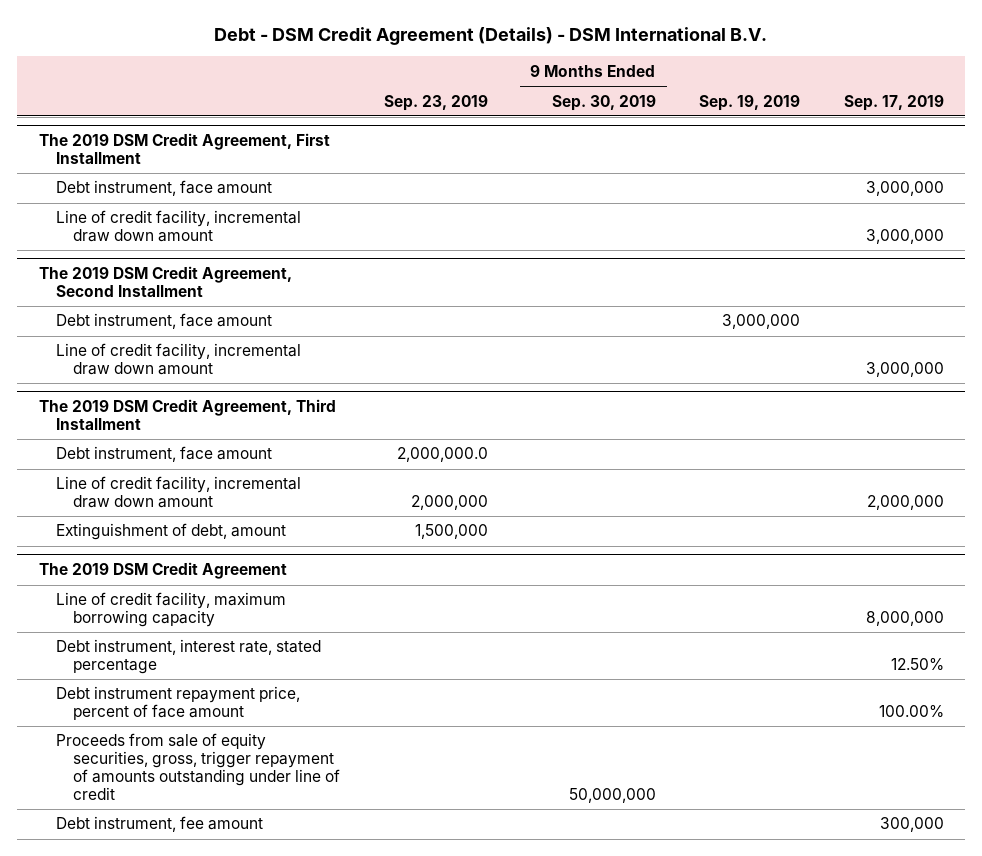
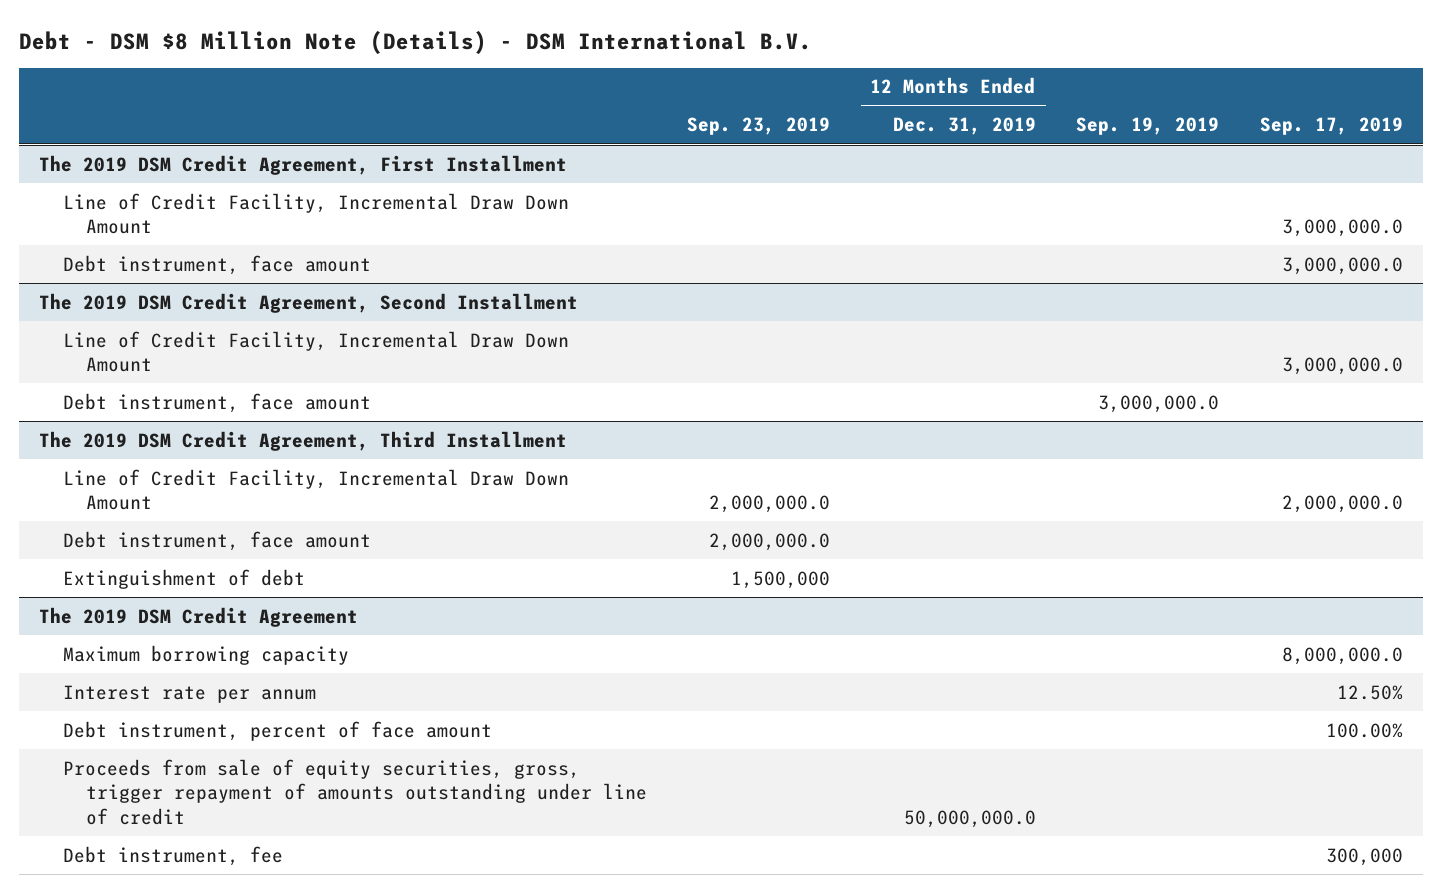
- Debt - DSM Credit Agreement (Details) - DSM International B.V.
+ Debt - DSM $8 Million Note (Details) - DSM International B.V.
- | Sep. 23, 2019 | 9 Months Ended Sep. 30, 2019 | Sep. 19, 2019 | Sep. 17, 2019
+ | Sep. 23, 2019 | 12 Months Ended Dec. 31, 2019 | Sep. 19, 2019 | Sep. 17, 2019
@ The 2019 DSM Credit Agreement, First Installment
- Debt instrument, face amount | | | | 3,000,000
- Line of credit facility, incremental draw down amount | | | | 3,000,000
+ Line of Credit Facility, Incremental Draw Down Amount | | | | 3,000,000.0
+ Debt instrument, face amount | | | | 3,000,000.0
@ The 2019 DSM Credit Agreement, Second Installment
- Debt instrument, face amount | | | 3,000,000 |
- Line of credit facility, incremental draw down amount | | | | 3,000,000
+ Line of Credit Facility, Incremental Draw Down Amount | | | | 3,000,000.0
+ Debt instrument, face amount | | | 3,000,000.0 |
@ The 2019 DSM Credit Agreement, Third Installment
+ Line of Credit Facility, Incremental Draw Down Amount | 2,000,000.0 | | | 2,000,000.0
- Line of credit facility, incremental draw down amount | 2,000,000 | | | 2,000,000
- Extinguishment of debt, amount | 1,500,000 | | |
+ Extinguishment of debt | 1,500,000 | | |
@ The 2019 DSM Credit Agreement
- Line of credit facility, maximum borrowing capacity | | | | 8,000,000
- Debt instrument, interest rate, stated percentage | | | | 12.50%
- Debt instrument repayment price, percent of face amount | | | | 100.00%
+ Maximum borrowing capacity | | | | 8,000,000.0
+ Interest rate per annum | | | | 12.50%
+ Debt instrument, percent of face amount | | | | 100.00%
- Debt instrument, fee amount | | | | 300,000
+ Debt instrument, fee | | | | 300,000

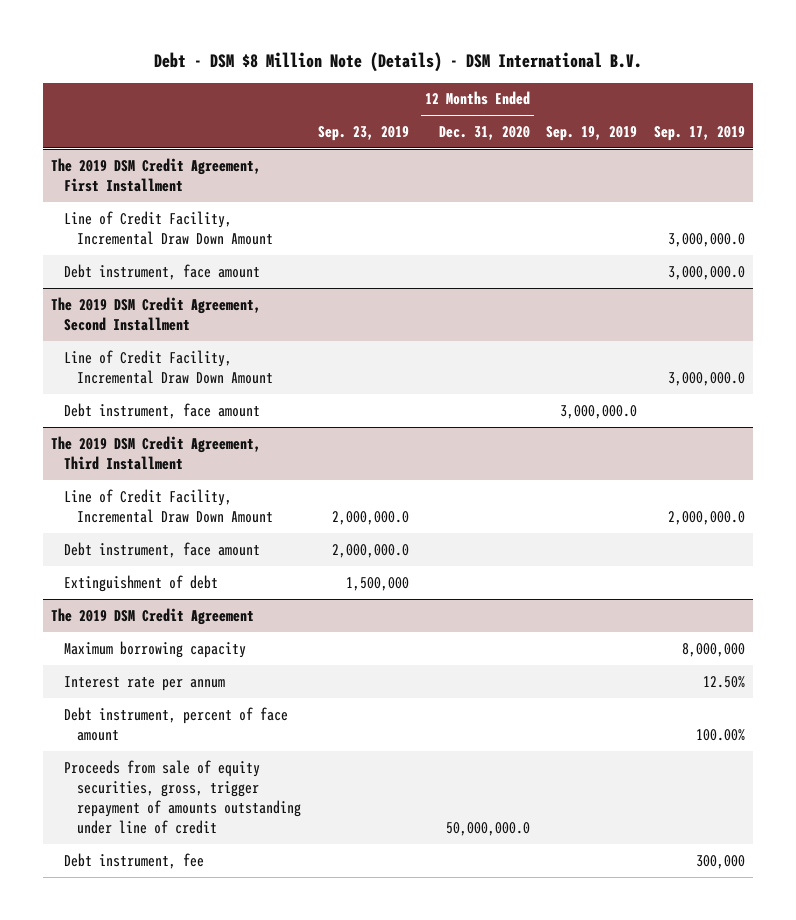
- | Sep. 23, 2019 | 12 Months Ended Dec. 31, 2019 | Sep. 19, 2019 | Sep. 17, 2019
+ | Sep. 23, 2019 | 12 Months Ended Dec. 31, 2020 | Sep. 19, 2019 | Sep. 17, 2019
@ The 2019 DSM Credit Agreement
- Maximum borrowing capacity | | | | 8,000,000.0
+ Maximum borrowing capacity | | | | 8,000,000

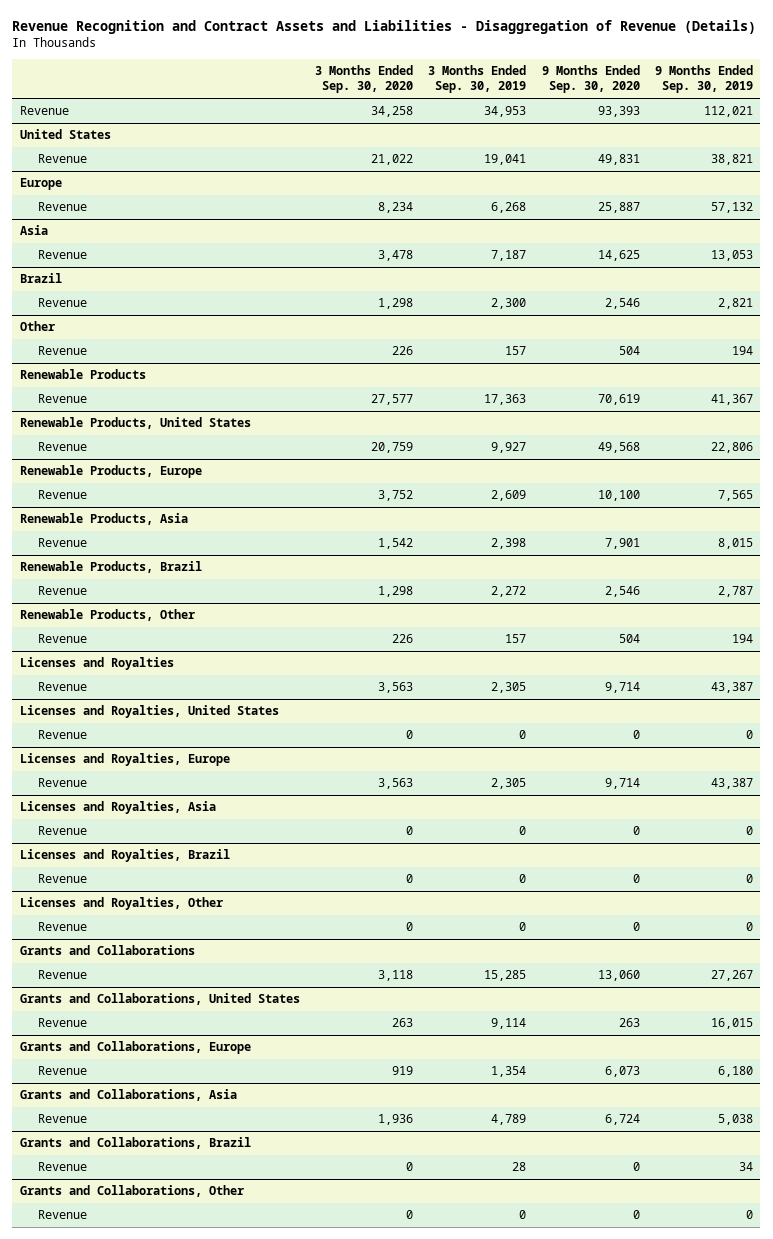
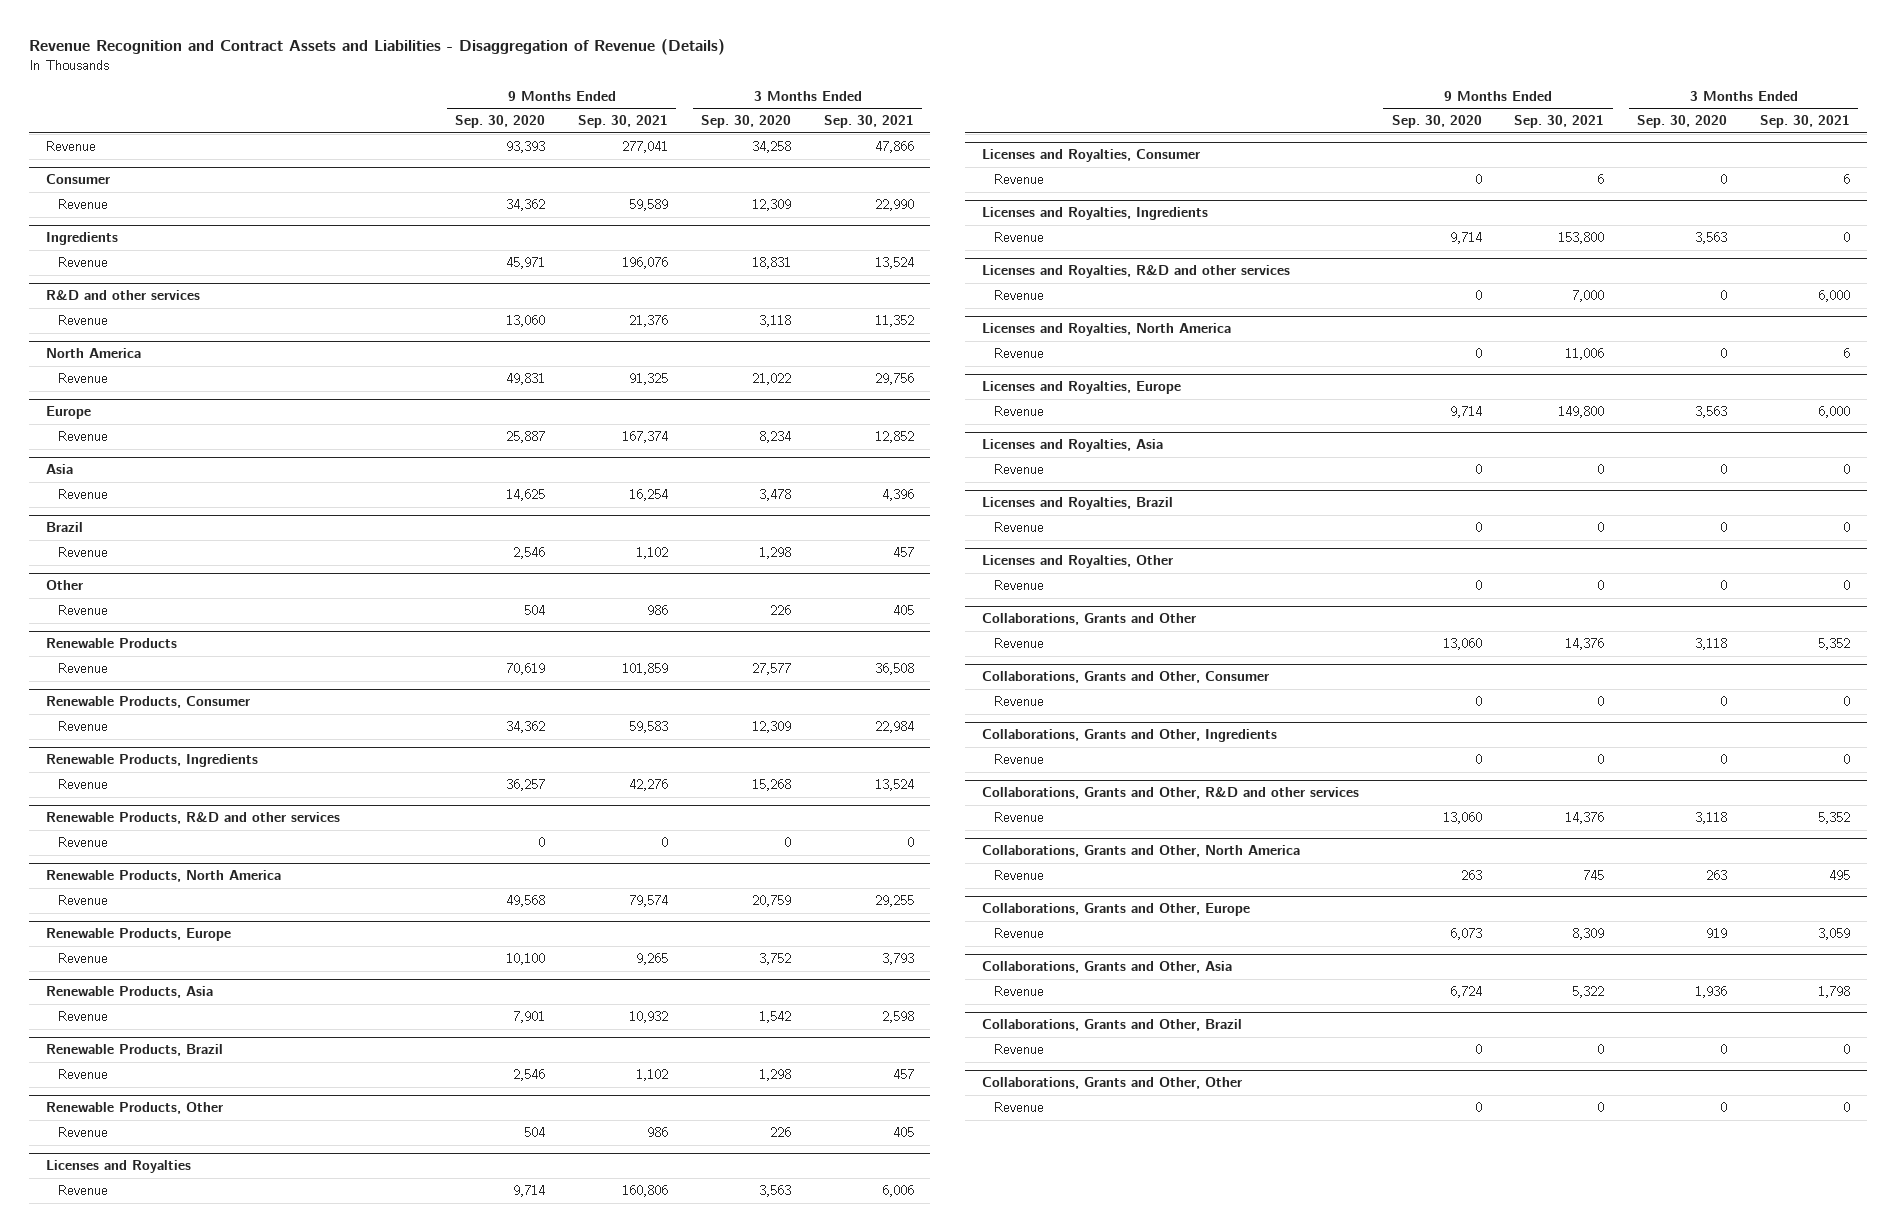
- | 3 Months Ended Sep. 30, 2020 | 3 Months Ended Sep. 30, 2019 | 9 Months Ended Sep. 30, 2020 | 9 Months Ended Sep. 30, 2019
+ | 9 Months Ended Sep. 30, 2020 | 9 Months Ended Sep. 30, 2021 | 3 Months Ended Sep. 30, 2020 | 3 Months Ended Sep. 30, 2021
- United States
+ Consumer
+ Revenue | 34,362 | 59,589 | 12,309 | 22,990
+ Ingredients
+ Revenue | 45,971 | 196,076 | 18,831 | 13,524
+ R&D and other services
+ Revenue | 13,060 | 21,376 | 3,118 | 11,352
+ North America
- Renewable Products, United States
+ Renewable Products, Consumer
+ Revenue | 34,362 | 59,583 | 12,309 | 22,984
+ Renewable Products, Ingredients
+ Revenue | 36,257 | 42,276 | 15,268 | 13,524
+ Renewable Products, R&D and other services
+ Revenue | 0 | 0 | 0 | 0
+ Renewable Products, North America
- Licenses and Royalties, United States
+ Licenses and Royalties, Consumer
+ Licenses and Royalties, Ingredients
+ Revenue | 9,714 | 153,800 | 3,563 | 0
+ Licenses and Royalties, R&D and other services
+ Revenue | 0 | 7,000 | 0 | 6,000
+ Licenses and Royalties, North America
+ Revenue | 0 | 11,006 | 0 | 6
- Grants and Collaborations
+ Collaborations, Grants and Other
- Grants and Collaborations, United States
+ Collaborations, Grants and Other, Consumer
+ Revenue | 0 | 0 | 0 | 0
+ Collaborations, Grants and Other, Ingredients
+ Revenue | 0 | 0 | 0 | 0
+ Collaborations, Grants and Other, R&D and other services
+ Revenue | 13,060 | 14,376 | 3,118 | 5,352
+ Collaborations, Grants and Other, North America
- Grants and Collaborations, Europe
+ Collaborations, Grants and Other, Europe
- Grants and Collaborations, Asia
+ Collaborations, Grants and Other, Asia
- Grants and Collaborations, Brazil
+ Collaborations, Grants and Other, Brazil
- Grants and Collaborations, Other
+ Collaborations, Grants and Other, Other

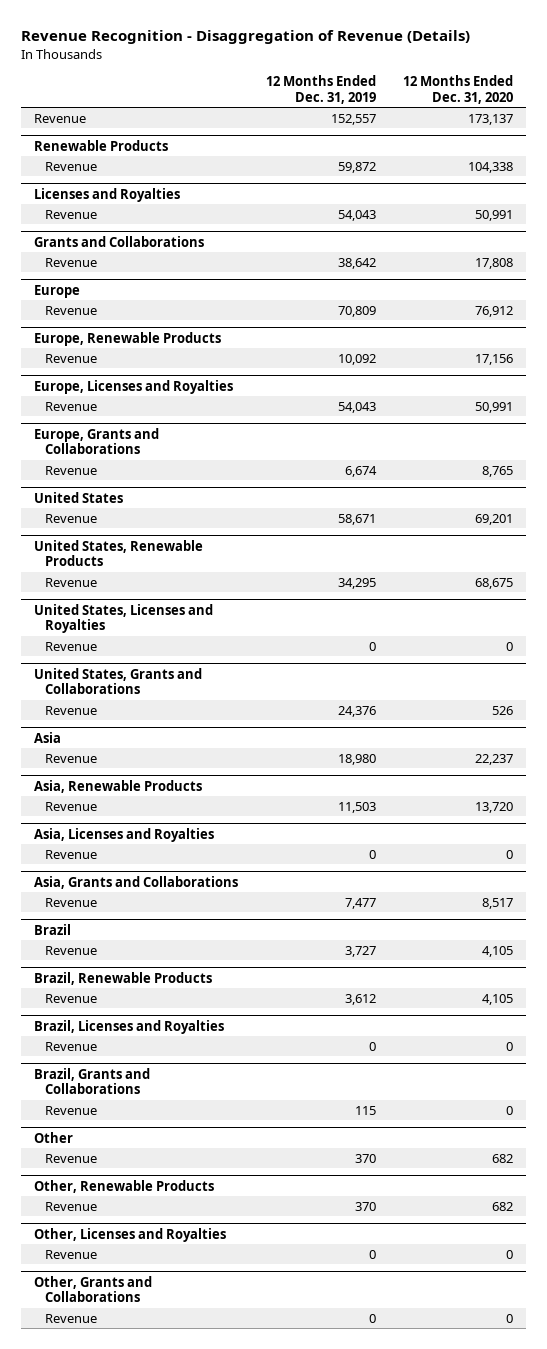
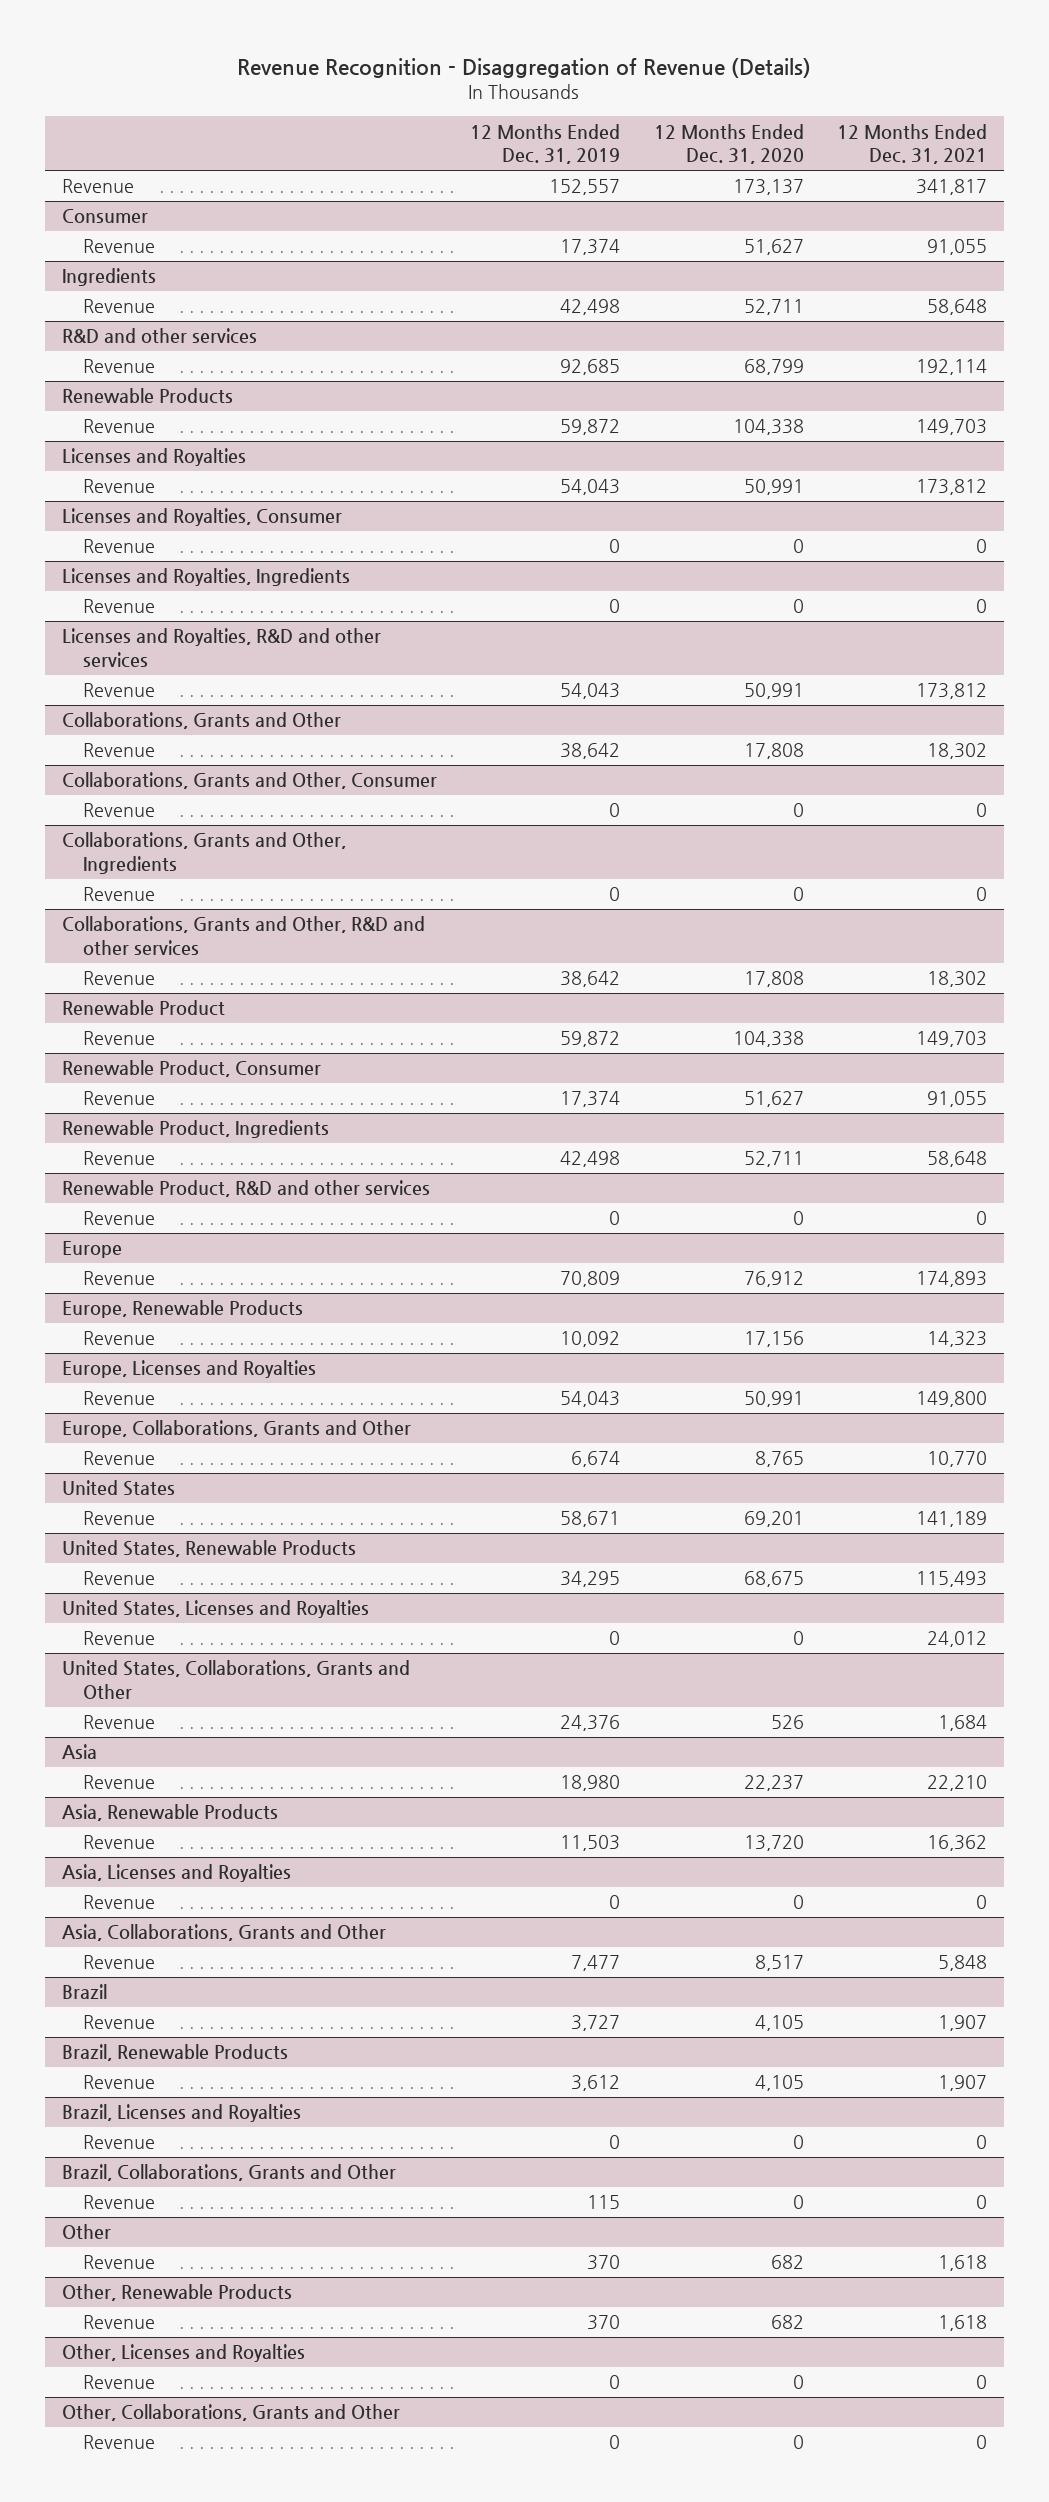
- | 12 Months Ended Dec. 31, 2019 | 12 Months Ended Dec. 31, 2020
+ | 12 Months Ended Dec. 31, 2019 | 12 Months Ended Dec. 31, 2020 | 12 Months Ended Dec. 31, 2021
+ Consumer
+ Revenue | 17,374 | 51,627 | 91,055
+ Ingredients
+ Revenue | 42,498 | 52,711 | 58,648
+ R&D and other services
+ Revenue | 92,685 | 68,799 | 192,114
- Grants and Collaborations
+ Licenses and Royalties, Consumer
+ Revenue | 0 | 0 | 0
+ Licenses and Royalties, Ingredients
+ Revenue | 0 | 0 | 0
+ Licenses and Royalties, R&D and other services
+ Revenue | 54,043 | 50,991 | 173,812
+ Collaborations, Grants and Other
+ Collaborations, Grants and Other, Consumer
+ Revenue | 0 | 0 | 0
+ Collaborations, Grants and Other, Ingredients
+ Revenue | 0 | 0 | 0
+ Collaborations, Grants and Other, R&D and other services
+ Revenue | 38,642 | 17,808 | 18,302
+ Renewable Product
+ Revenue | 59,872 | 104,338 | 149,703
+ Renewable Product, Consumer
+ Revenue | 17,374 | 51,627 | 91,055
+ Renewable Product, Ingredients
+ Revenue | 42,498 | 52,711 | 58,648
+ Renewable Product, R&D and other services
+ Revenue | 0 | 0 | 0
- Europe, Grants and Collaborations
+ Europe, Collaborations, Grants and Other
- United States, Grants and Collaborations
+ United States, Collaborations, Grants and Other
- Asia, Grants and Collaborations
+ Asia, Collaborations, Grants and Other
- Brazil, Grants and Collaborations
+ Brazil, Collaborations, Grants and Other
- Other, Grants and Collaborations
+ Other, Collaborations, Grants and Other

